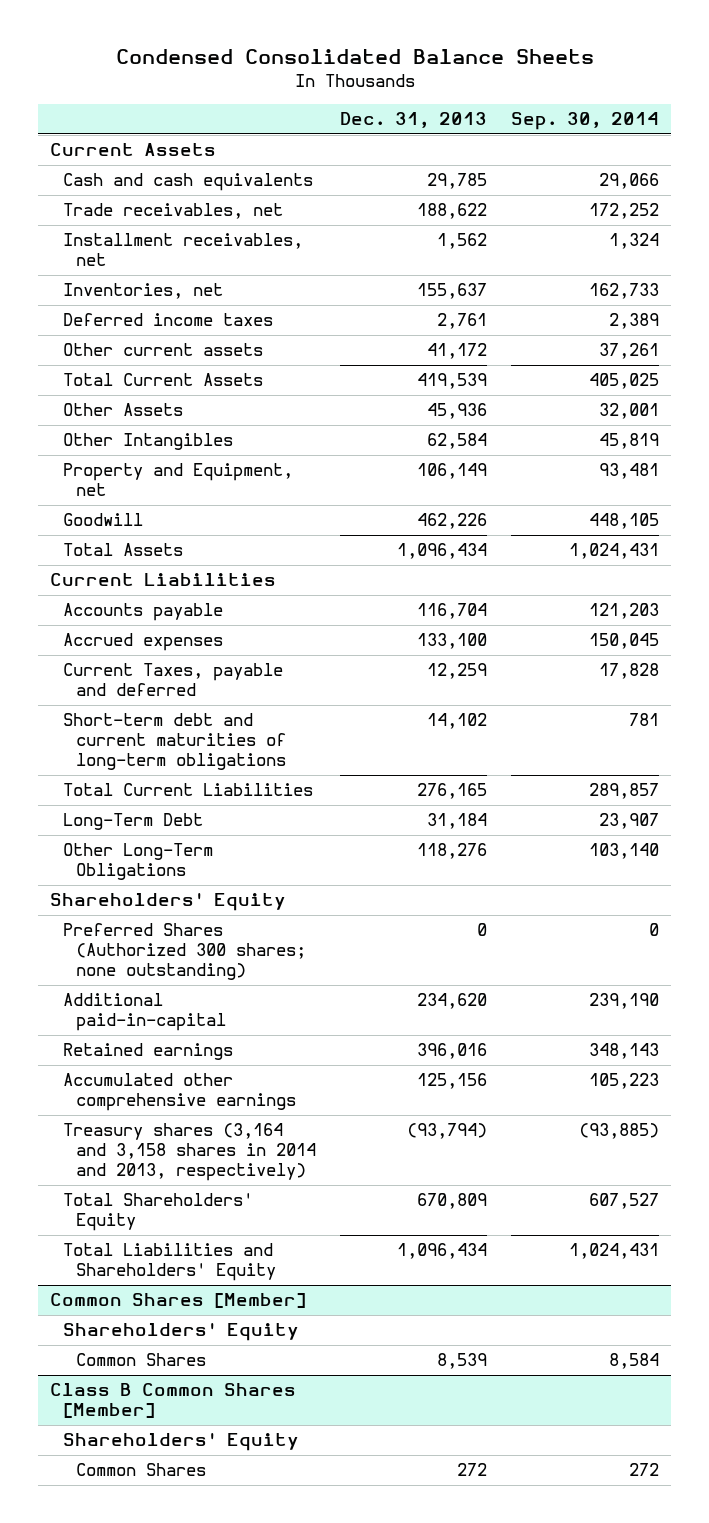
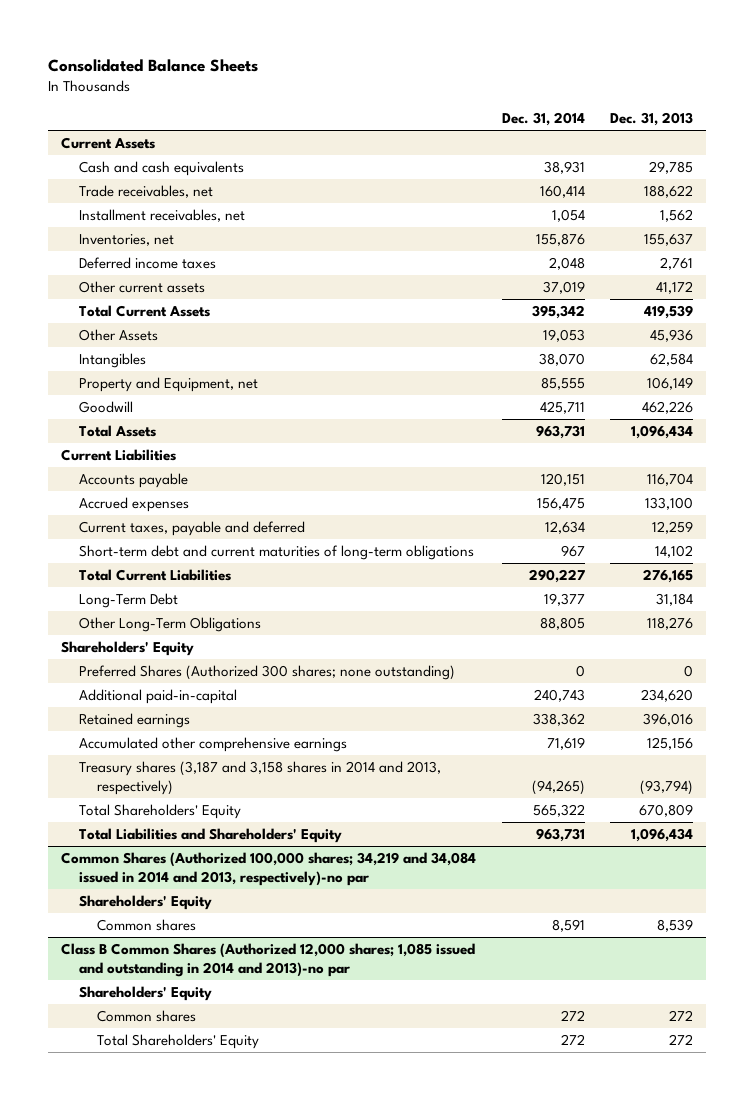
- Condensed Consolidated Balance Sheets
+ Consolidated Balance Sheets
- | Dec. 31, 2013 | Sep. 30, 2014
+ | Dec. 31, 2014 | Dec. 31, 2013
- Other Intangibles | 62,584 | 45,819
+ Intangibles | 38,070 | 62,584
- Current Taxes, payable and deferred | 12,259 | 17,828
+ Current taxes, payable and deferred | 12,634 | 12,259
- Treasury shares (3,164 and 3,158 shares in 2014 and 2013, respectively) | (93,794) | (93,885)
+ Treasury shares (3,187 and 3,158 shares in 2014 and 2013, respectively) | (94,265) | (93,794)
- Common Shares [Member]
+ Common Shares (Authorized 100,000 shares; 34,219 and 34,084 issued in 2014 and 2013, respectively)-no par
- Common Shares | 8,539 | 8,584
- Class B Common Shares [Member]
+ Common shares | 8,591 | 8,539
+ Class B Common Shares (Authorized 12,000 shares; 1,085 issued and outstanding in 2014 and 2013)-no par
- Common Shares | 272 | 272
+ Common shares | 272 | 272
+ Total Shareholders' Equity | 272 | 272

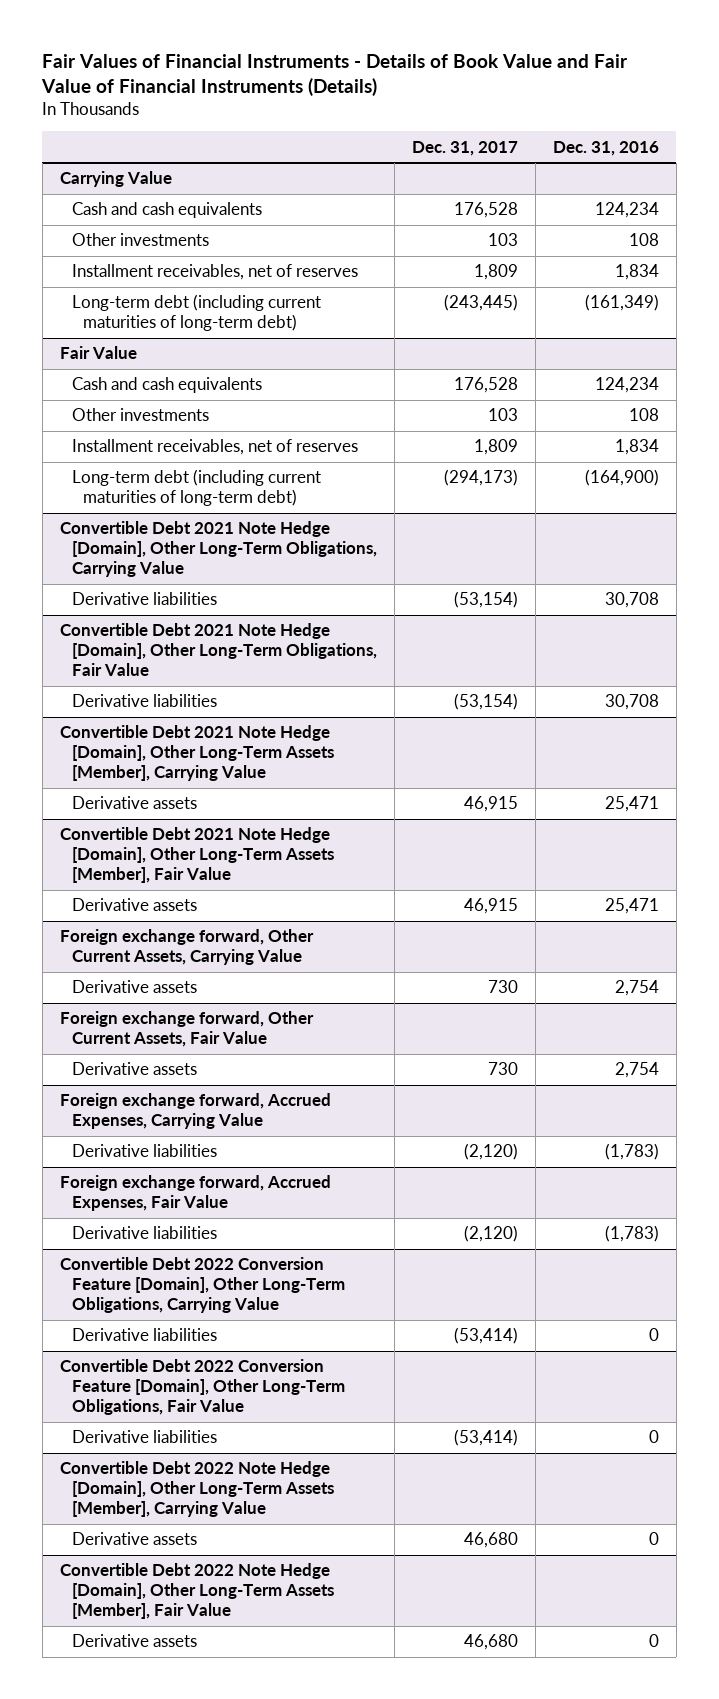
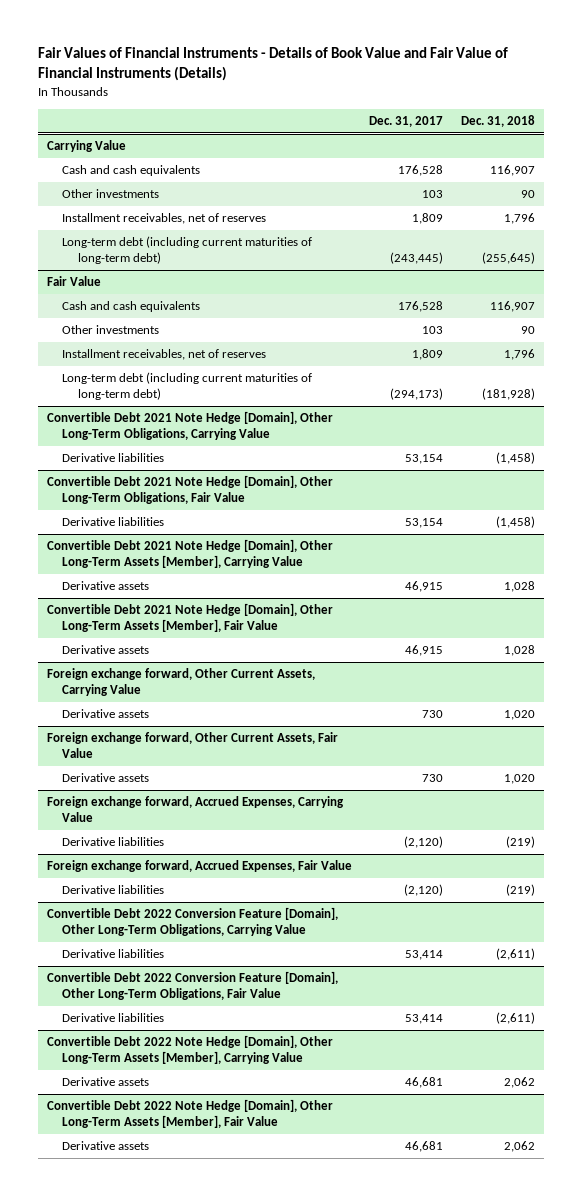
- | Dec. 31, 2017 | Dec. 31, 2016
+ | Dec. 31, 2017 | Dec. 31, 2018
@ Convertible Debt 2021 Note Hedge [Domain], Other Long-Term Obligations, Carrying Value
- Derivative liabilities | (53,154) | 30,708
+ Derivative liabilities | 53,154 | (1,458)
@ Convertible Debt 2021 Note Hedge [Domain], Other Long-Term Obligations, Fair Value
- Derivative liabilities | (53,154) | 30,708
+ Derivative liabilities | 53,154 | (1,458)
@ Convertible Debt 2022 Conversion Feature [Domain], Other Long-Term Obligations, Carrying Value
- Derivative liabilities | (53,414) | 0
+ Derivative liabilities | 53,414 | (2,611)
@ Convertible Debt 2022 Conversion Feature [Domain], Other Long-Term Obligations, Fair Value
- Derivative liabilities | (53,414) | 0
+ Derivative liabilities | 53,414 | (2,611)
@ Convertible Debt 2022 Note Hedge [Domain], Other Long-Term Assets [Member], Carrying Value
- Derivative assets | 46,680 | 0
+ Derivative assets | 46,681 | 2,062
@ Convertible Debt 2022 Note Hedge [Domain], Other Long-Term Assets [Member], Fair Value
- Derivative assets | 46,680 | 0
+ Derivative assets | 46,681 | 2,062

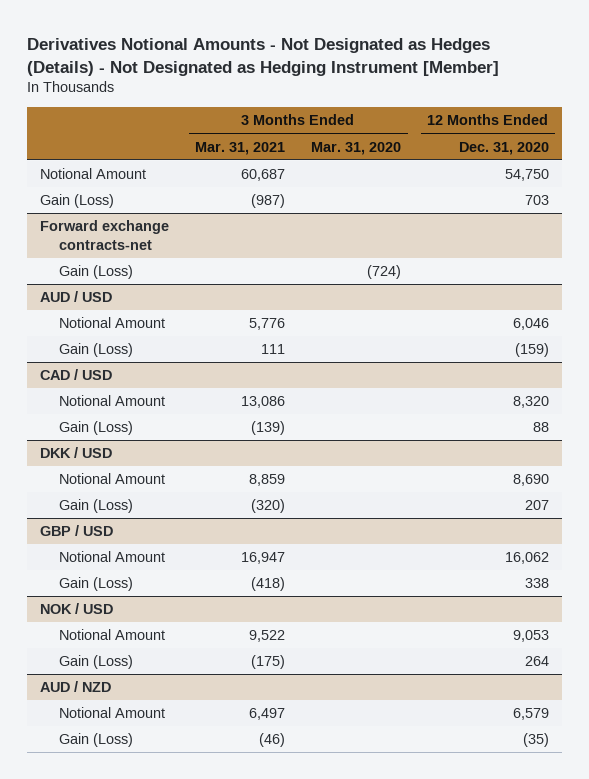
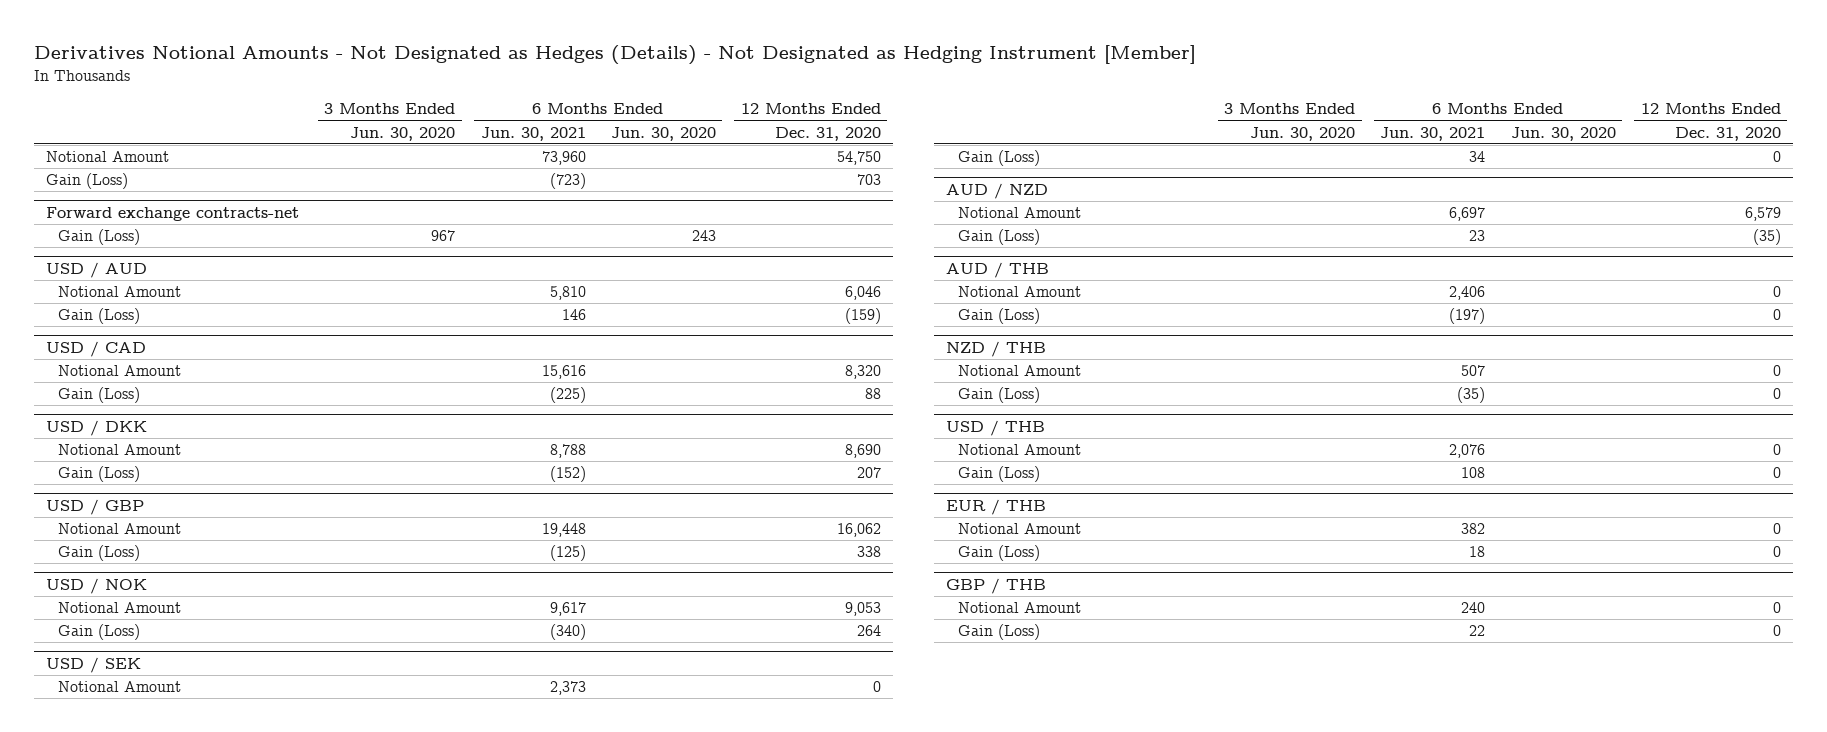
- | 3 Months Ended Mar. 31, 2021 | 3 Months Ended Mar. 31, 2020 | 12 Months Ended Dec. 31, 2020
+ | 3 Months Ended Jun. 30, 2020 | 6 Months Ended Jun. 30, 2021 | 6 Months Ended Jun. 30, 2020 | 12 Months Ended Dec. 31, 2020
- AUD / USD
+ USD / AUD
- CAD / USD
+ USD / CAD
- DKK / USD
+ USD / DKK
- GBP / USD
+ USD / GBP
- NOK / USD
+ USD / NOK
+ USD / SEK
+ Notional Amount | | 2,373 | | 0
+ Gain (Loss) | | 34 | | 0
+ AUD / THB
+ Notional Amount | | 2,406 | | 0
+ Gain (Loss) | | (197) | | 0
+ NZD / THB
+ Notional Amount | | 507 | | 0
+ Gain (Loss) | | (35) | | 0
+ USD / THB
+ Notional Amount | | 2,076 | | 0
+ Gain (Loss) | | 108 | | 0
+ EUR / THB
+ Notional Amount | | 382 | | 0
+ Gain (Loss) | | 18 | | 0
+ GBP / THB
+ Notional Amount | | 240 | | 0
+ Gain (Loss) | | 22 | | 0

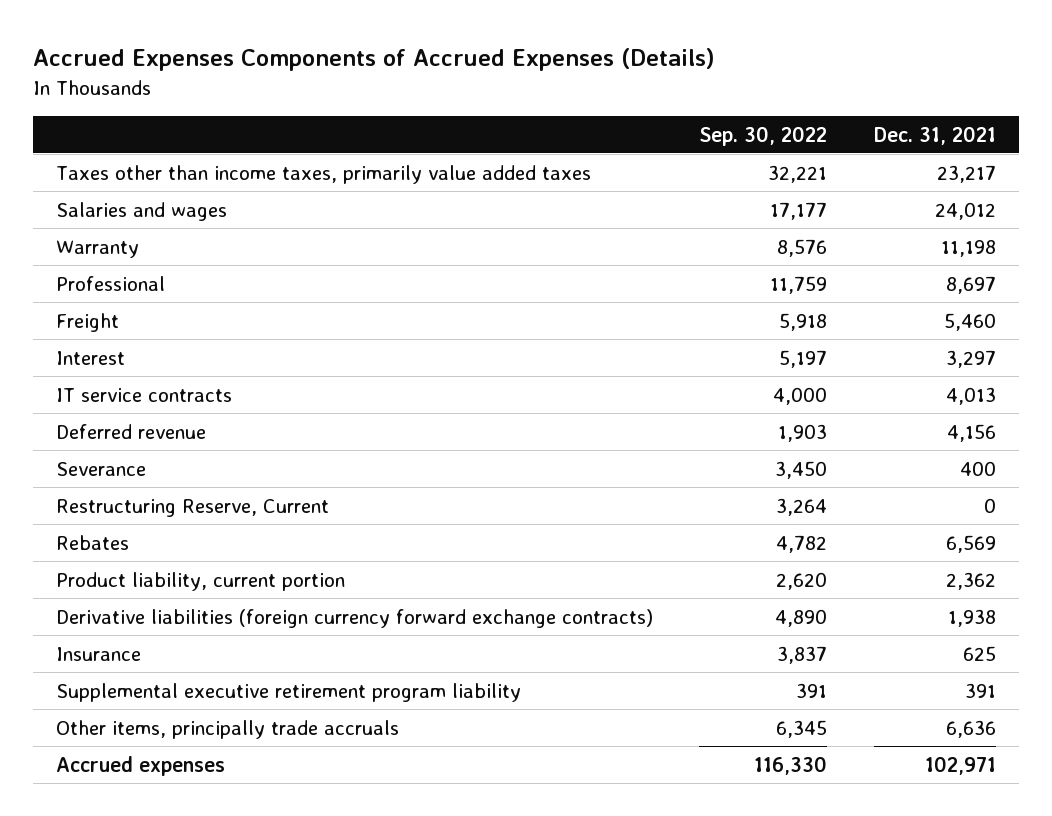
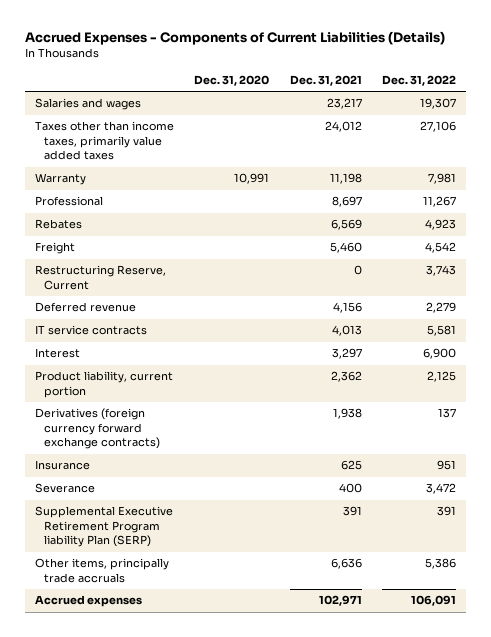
- Accrued Expenses Components of Accrued Expenses (Details)
+ Accrued Expenses - Components of Current Liabilities (Details)
- | Sep. 30, 2022 | Dec. 31, 2021
+ | Dec. 31, 2020 | Dec. 31, 2021 | Dec. 31, 2022
- Taxes other than income taxes, primarily value added taxes | 32,221 | 23,217
- Salaries and wages | 17,177 | 24,012
+ Salaries and wages | | 23,217 | 19,307
+ Taxes other than income taxes, primarily value added taxes | | 24,012 | 27,106
moved up: Rebates | | 6,569 | 4,923
moved down: Deferred revenue | | 4,156 | 2,279
moved down: IT service contracts | | 4,013 | 5,581
moved down: Interest | | 3,297 | 6,900
- Derivative liabilities (foreign currency forward exchange contracts) | 4,890 | 1,938
+ Derivatives (foreign currency forward exchange contracts) | | 1,938 | 137
- Supplemental executive retirement program liability | 391 | 391
moved down: Severance | | 400 | 3,472
+ Supplemental Executive Retirement Program liability Plan (SERP) | | 391 | 391

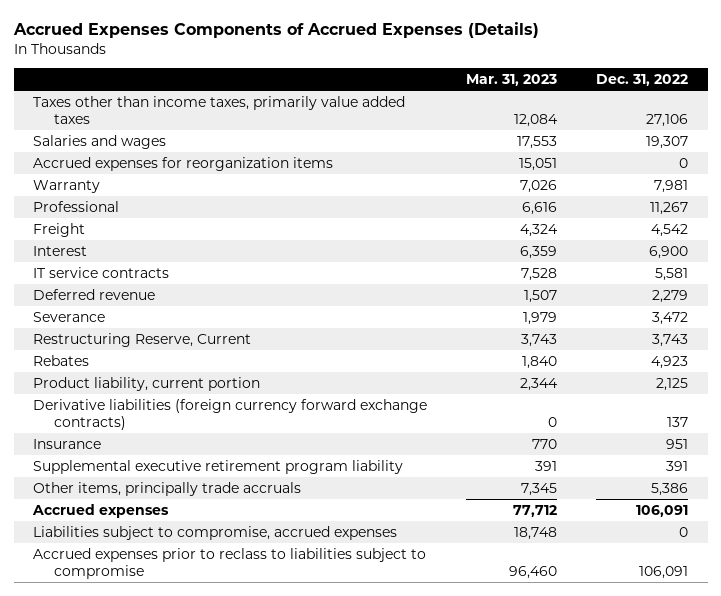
- Accrued Expenses - Components of Current Liabilities (Details)
+ Accrued Expenses Components of Accrued Expenses (Details)
- | Dec. 31, 2020 | Dec. 31, 2021 | Dec. 31, 2022
+ | Mar. 31, 2023 | Dec. 31, 2022
moved down: Salaries and wages | 17,553 | 19,307
+ Accrued expenses for reorganization items | 15,051 | 0
moved down: IT service contracts | 7,528 | 5,581
moved down: Deferred revenue | 1,507 | 2,279
moved up: Severance | 1,979 | 3,472
moved down: Restructuring Reserve, Current | 3,743 | 3,743
moved down: Rebates | 1,840 | 4,923
- Derivatives (foreign currency forward exchange contracts) | | 1,938 | 137
+ Derivative liabilities (foreign currency forward exchange contracts) | 0 | 137
- Supplemental Executive Retirement Program liability Plan (SERP) | | 391 | 391
+ Supplemental executive retirement program liability | 391 | 391
+ Liabilities subject to compromise, accrued expenses | 18,748 | 0
+ Accrued expenses prior to reclass to liabilities subject to compromise | 96,460 | 106,091

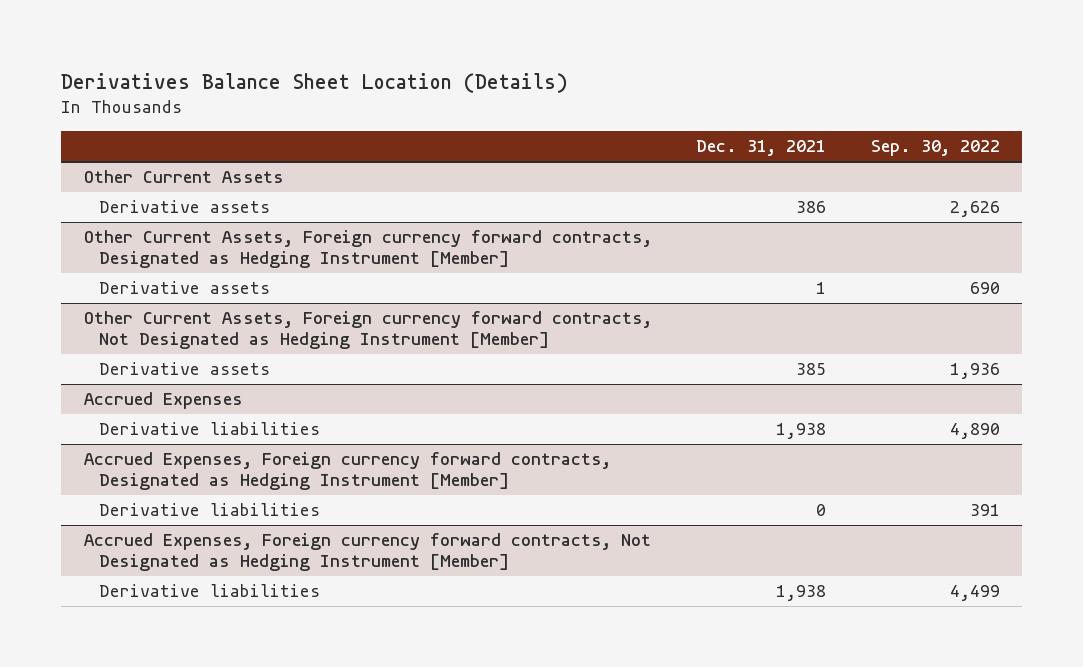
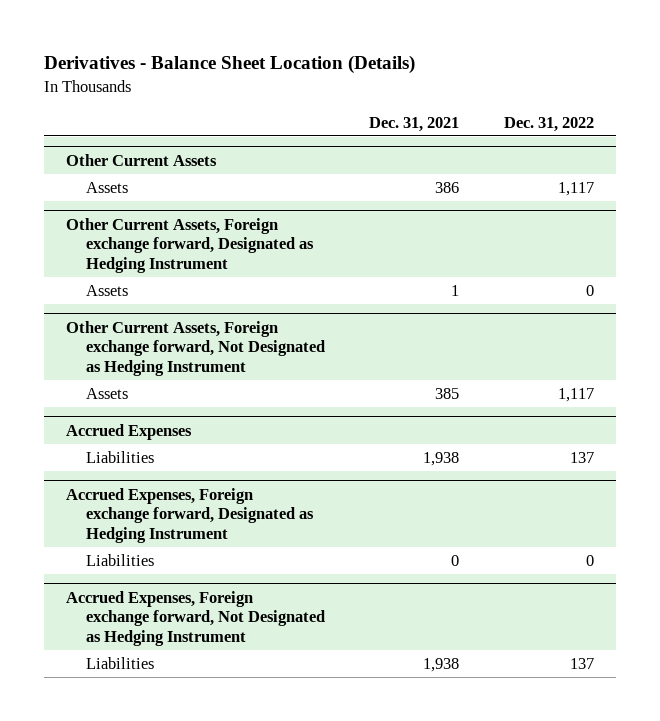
- Derivatives Balance Sheet Location (Details)
+ Derivatives - Balance Sheet Location (Details)
- | Dec. 31, 2021 | Sep. 30, 2022
+ | Dec. 31, 2021 | Dec. 31, 2022
@ Other Current Assets
- Derivative assets | 386 | 2,626
- Other Current Assets, Foreign currency forward contracts, Designated as Hedging Instrument [Member]
- Derivative assets | 1 | 690
- Other Current Assets, Foreign currency forward contracts, Not Designated as Hedging Instrument [Member]
- Derivative assets | 385 | 1,936
@ Other Current Assets
+ Assets | 386 | 1,117
+ Other Current Assets, Foreign exchange forward, Designated as Hedging Instrument
+ Assets | 1 | 0
+ Other Current Assets, Foreign exchange forward, Not Designated as Hedging Instrument
+ Assets | 385 | 1,117
@ Accrued Expenses
- Derivative liabilities | 1,938 | 4,890
- Accrued Expenses, Foreign currency forward contracts, Designated as Hedging Instrument [Member]
- Derivative liabilities | 0 | 391
- Accrued Expenses, Foreign currency forward contracts, Not Designated as Hedging Instrument [Member]
- Derivative liabilities | 1,938 | 4,499
@ Accrued Expenses
+ Liabilities | 1,938 | 137
+ Accrued Expenses, Foreign exchange forward, Designated as Hedging Instrument
+ Liabilities | 0 | 0
+ Accrued Expenses, Foreign exchange forward, Not Designated as Hedging Instrument
+ Liabilities | 1,938 | 137

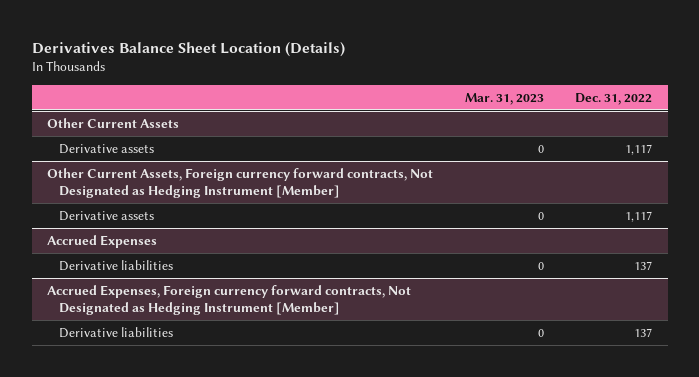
- Derivatives - Balance Sheet Location (Details)
+ Derivatives Balance Sheet Location (Details)
- | Dec. 31, 2021 | Dec. 31, 2022
+ | Mar. 31, 2023 | Dec. 31, 2022
@ Other Current Assets
- Assets | 386 | 1,117
- Other Current Assets, Foreign exchange forward, Designated as Hedging Instrument
- Assets | 1 | 0
- Other Current Assets, Foreign exchange forward, Not Designated as Hedging Instrument
- Assets | 385 | 1,117
@ Other Current Assets
+ Derivative assets | 0 | 1,117
+ Other Current Assets, Foreign currency forward contracts, Not Designated as Hedging Instrument [Member]
+ Derivative assets | 0 | 1,117
@ Accrued Expenses
- Liabilities | 1,938 | 137
- Accrued Expenses, Foreign exchange forward, Designated as Hedging Instrument
- Liabilities | 0 | 0
- Accrued Expenses, Foreign exchange forward, Not Designated as Hedging Instrument
- Liabilities | 1,938 | 137
@ Accrued Expenses
+ Derivative liabilities | 0 | 137
+ Accrued Expenses, Foreign currency forward contracts, Not Designated as Hedging Instrument [Member]
+ Derivative liabilities | 0 | 137

